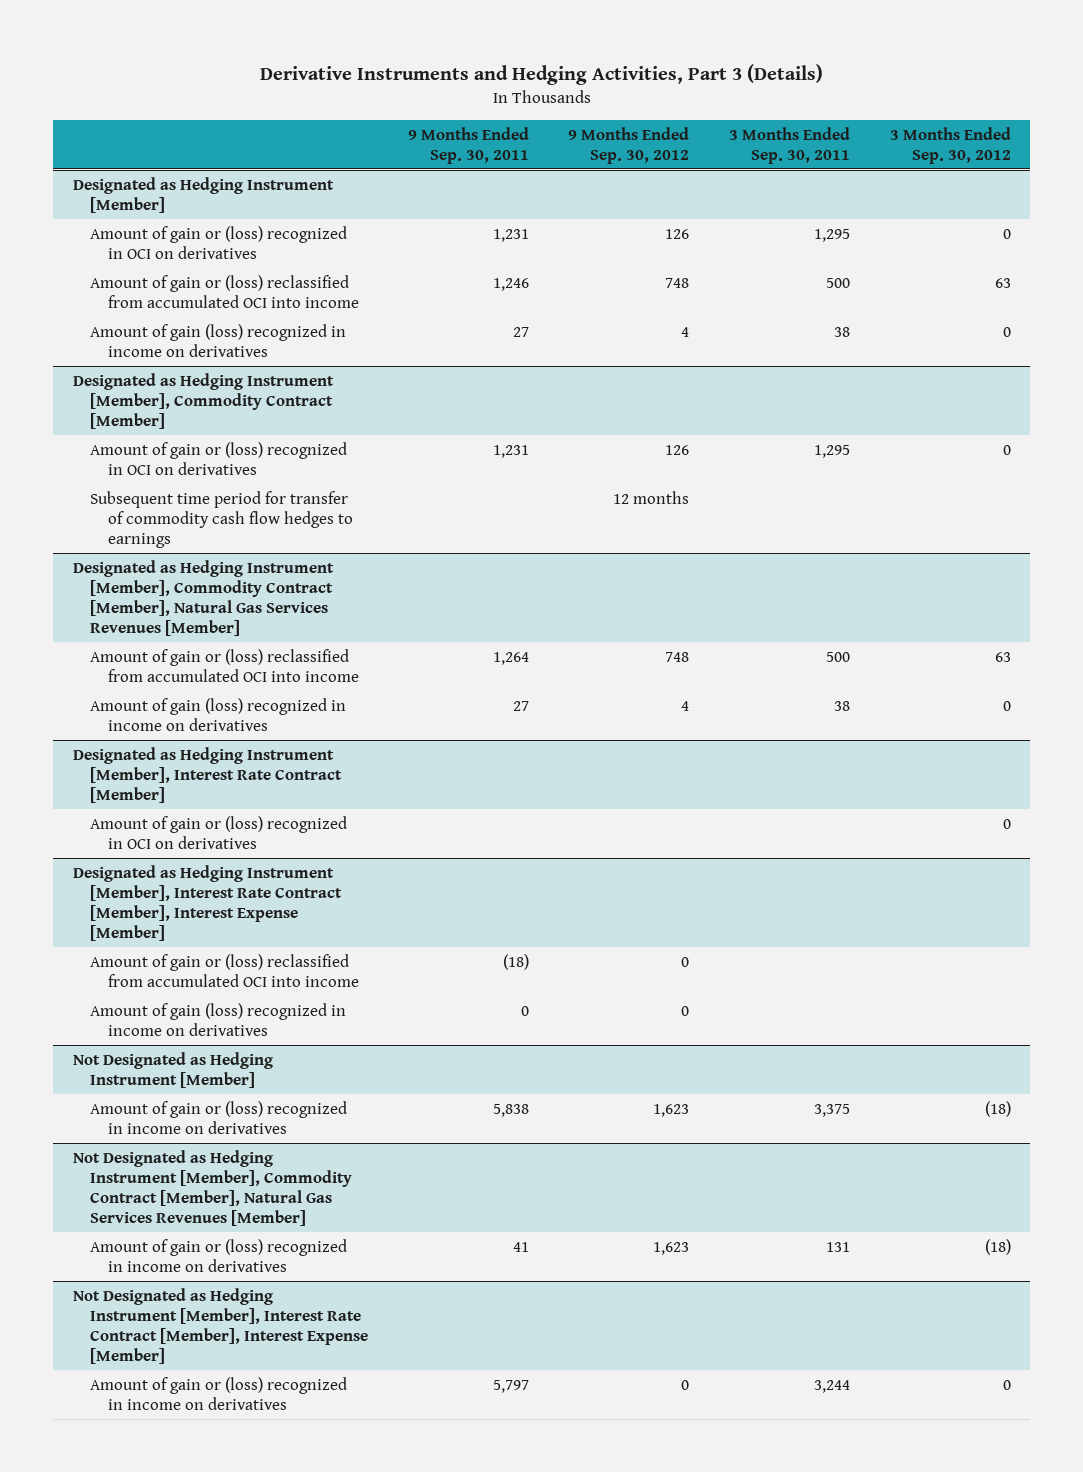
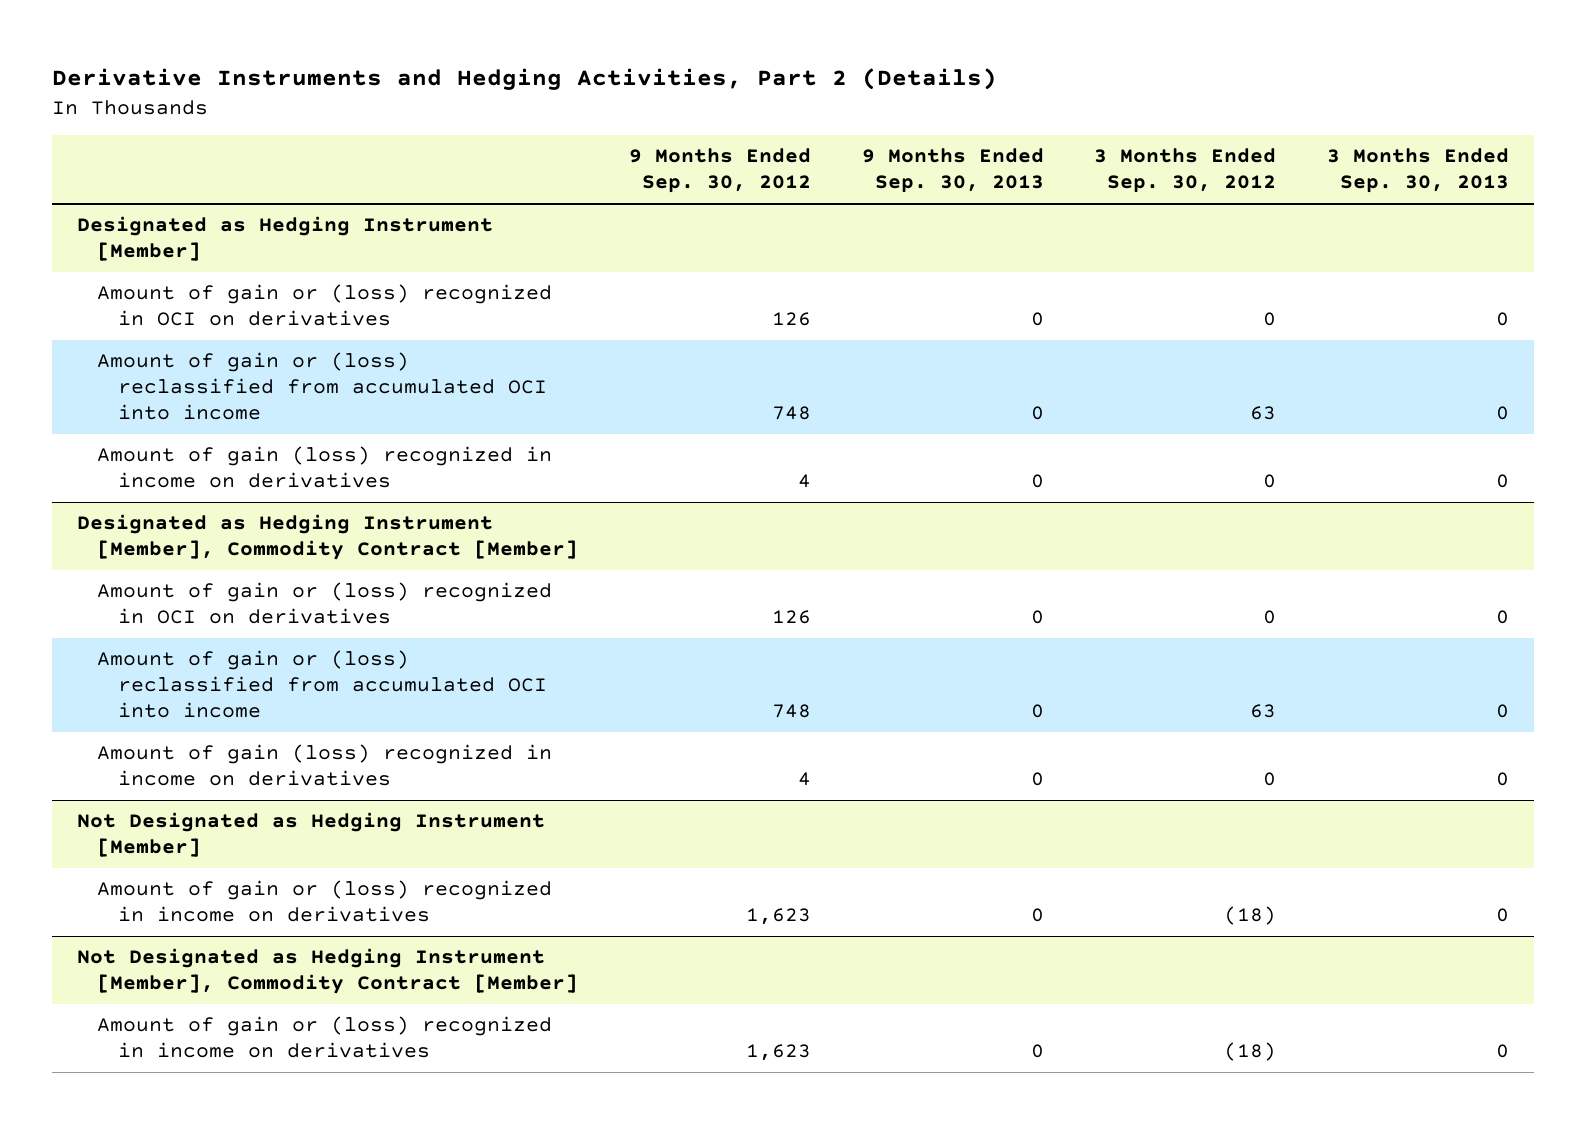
- Derivative Instruments and Hedging Activities, Part 3 (Details)
+ Derivative Instruments and Hedging Activities, Part 2 (Details)
- | 9 Months Ended Sep. 30, 2011 | 9 Months Ended Sep. 30, 2012 | 3 Months Ended Sep. 30, 2011 | 3 Months Ended Sep. 30, 2012
+ | 9 Months Ended Sep. 30, 2012 | 9 Months Ended Sep. 30, 2013 | 3 Months Ended Sep. 30, 2012 | 3 Months Ended Sep. 30, 2013
@ Designated as Hedging Instrument [Member], Commodity Contract [Member]
- Subsequent time period for transfer of commodity cash flow hedges to earnings | | 12 months | |
- Designated as Hedging Instrument [Member], Commodity Contract [Member], Natural Gas Services Revenues [Member]
- Designated as Hedging Instrument [Member], Interest Rate Contract [Member]
- Amount of gain or (loss) recognized in OCI on derivatives | | | | 0
- Designated as Hedging Instrument [Member], Interest Rate Contract [Member], Interest Expense [Member]
- Amount of gain or (loss) reclassified from accumulated OCI into income | (18) | 0 | |
- Amount of gain (loss) recognized in income on derivatives | 0 | 0 | |
- Not Designated as Hedging Instrument [Member], Commodity Contract [Member], Natural Gas Services Revenues [Member]
+ Not Designated as Hedging Instrument [Member], Commodity Contract [Member]
- Not Designated as Hedging Instrument [Member], Interest Rate Contract [Member], Interest Expense [Member]
- Amount of gain or (loss) recognized in income on derivatives | 5,797 | 0 | 3,244 | 0

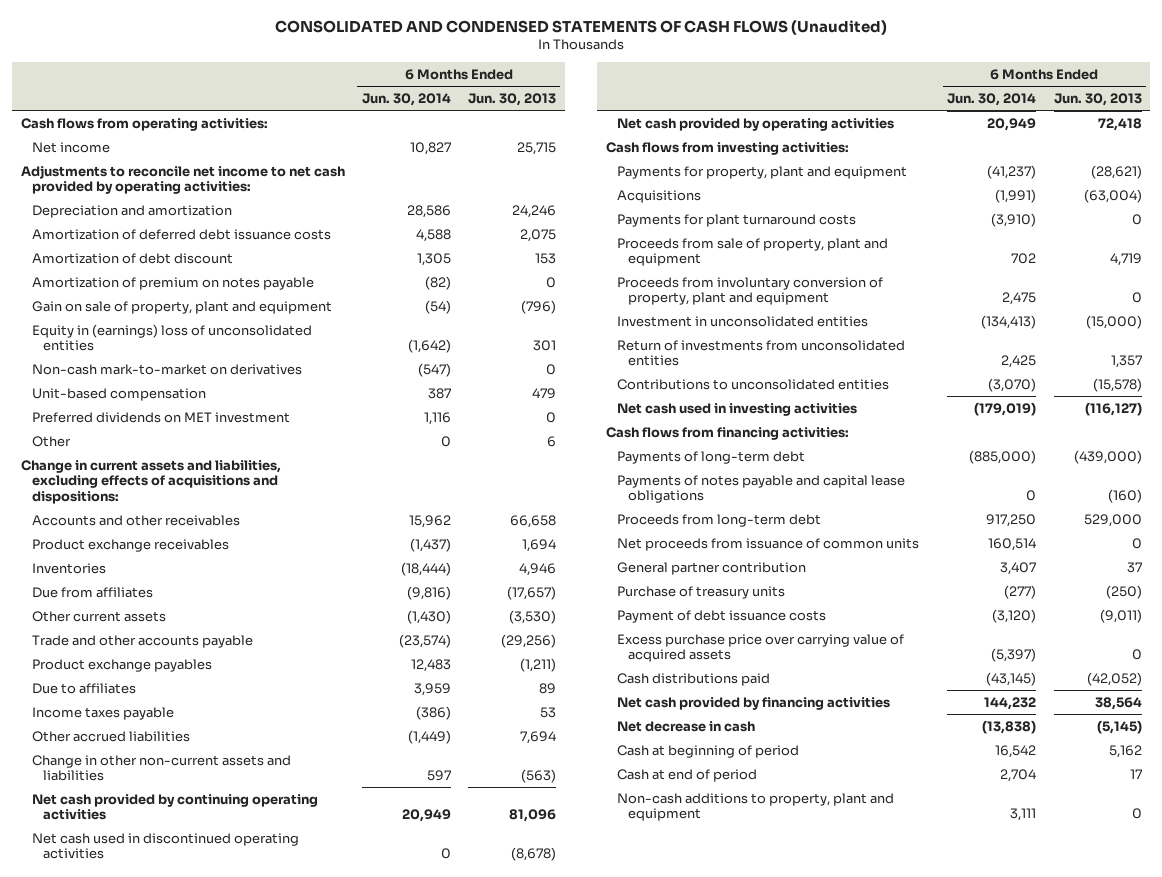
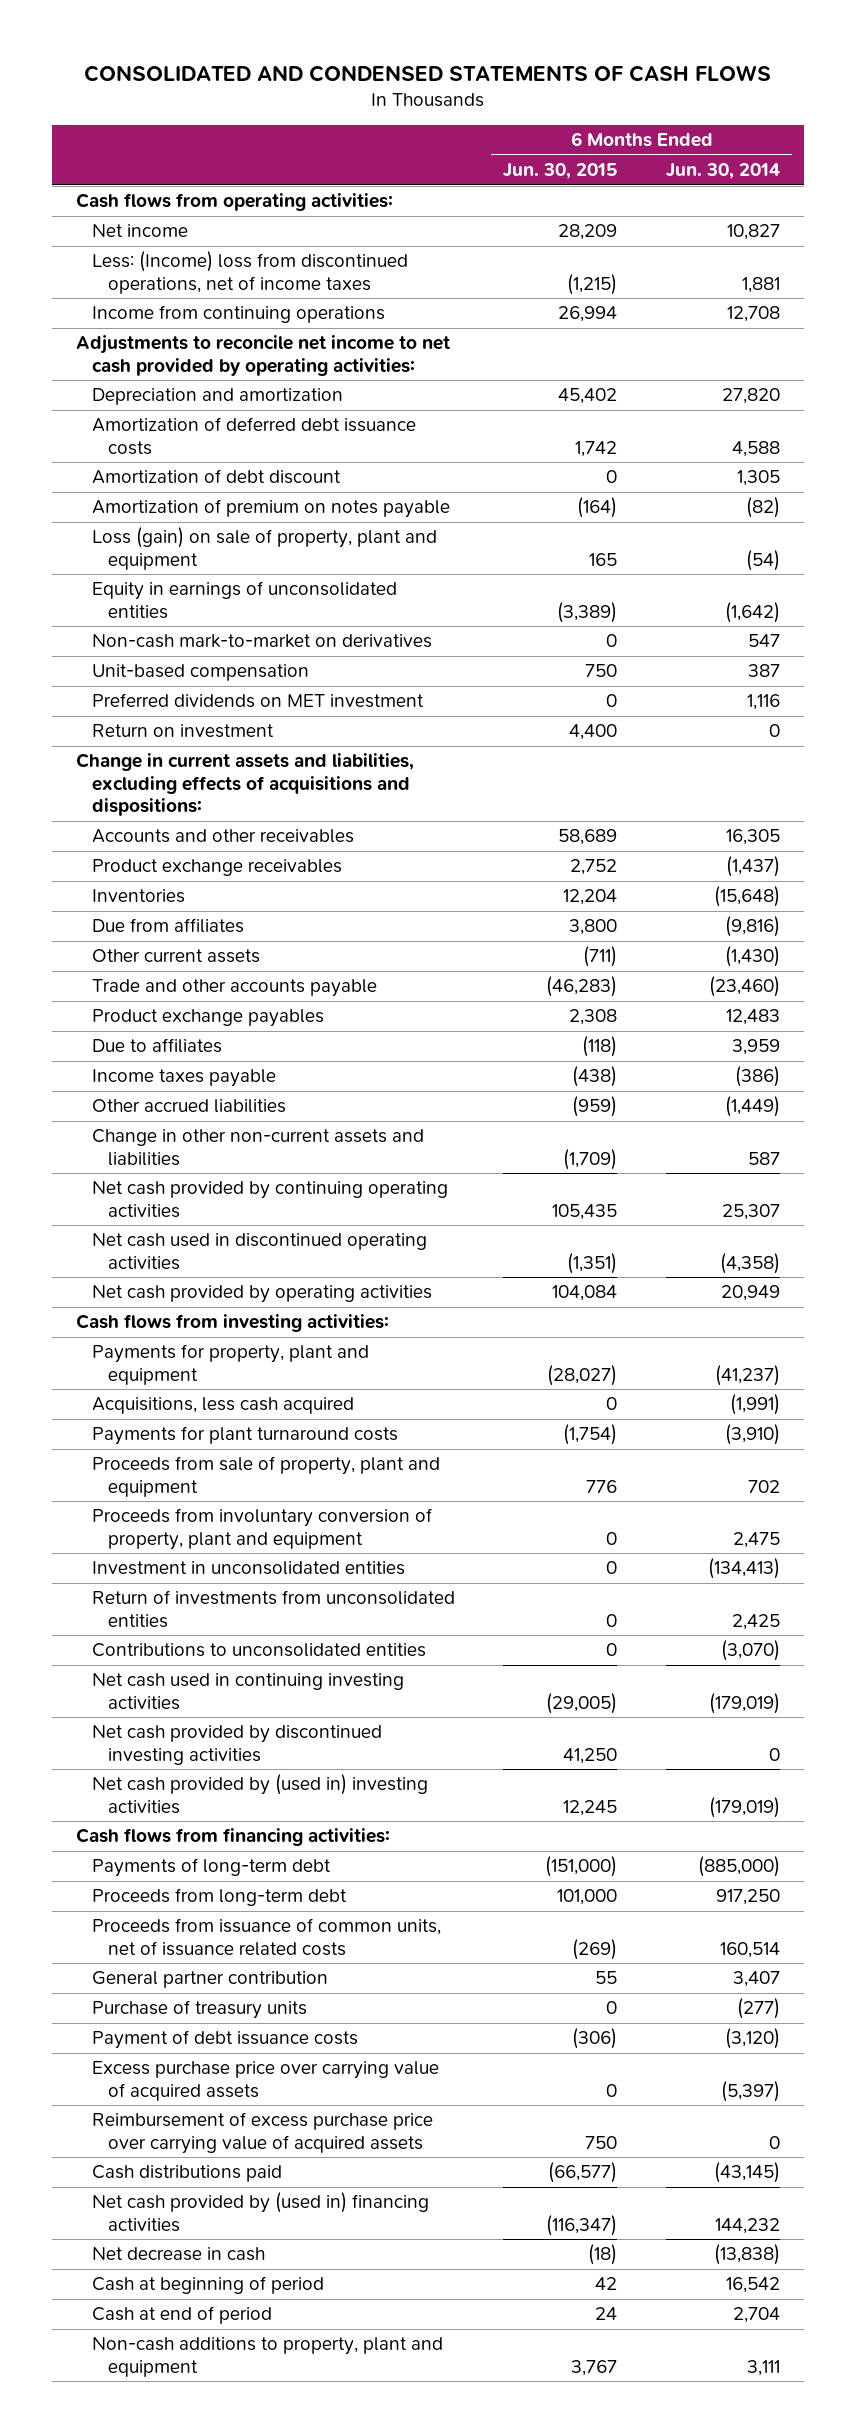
- CONSOLIDATED AND CONDENSED STATEMENTS OF CASH FLOWS (Unaudited)
+ CONSOLIDATED AND CONDENSED STATEMENTS OF CASH FLOWS
- | 6 Months Ended Jun. 30, 2014 | 6 Months Ended Jun. 30, 2013
+ | 6 Months Ended Jun. 30, 2015 | 6 Months Ended Jun. 30, 2014
+ Less: (Income) loss from discontinued operations, net of income taxes | (1,215) | 1,881
+ Income from continuing operations | 26,994 | 12,708
- Depreciation and amortization | 28,586 | 24,246
+ Depreciation and amortization | 45,402 | 27,820
- Gain on sale of property, plant and equipment | (54) | (796)
- Equity in (earnings) loss of unconsolidated entities | (1,642) | 301
- Non-cash mark-to-market on derivatives | (547) | 0
+ Loss (gain) on sale of property, plant and equipment | 165 | (54)
+ Equity in earnings of unconsolidated entities | (3,389) | (1,642)
+ Non-cash mark-to-market on derivatives | 0 | 547
- Other | 0 | 6
+ Return on investment | 4,400 | 0
- Accounts and other receivables | 15,962 | 66,658
+ Accounts and other receivables | 58,689 | 16,305
- Inventories | (18,444) | 4,946
+ Inventories | 12,204 | (15,648)
- Trade and other accounts payable | (23,574) | (29,256)
+ Trade and other accounts payable | (46,283) | (23,460)
- Change in other non-current assets and liabilities | 597 | (563)
- Net cash provided by continuing operating activities | 20,949 | 81,096
- Net cash used in discontinued operating activities | 0 | (8,678)
+ Change in other non-current assets and liabilities | (1,709) | 587
+ Net cash provided by continuing operating activities | 105,435 | 25,307
+ Net cash used in discontinued operating activities | (1,351) | (4,358)
- Acquisitions | (1,991) | (63,004)
+ Acquisitions, less cash acquired | 0 | (1,991)
- Net cash used in investing activities | (179,019) | (116,127)
+ Net cash used in continuing investing activities | (29,005) | (179,019)
+ Net cash provided by discontinued investing activities | 41,250 | 0
+ Net cash provided by (used in) investing activities | 12,245 | (179,019)
- Payments of notes payable and capital lease obligations | 0 | (160)
- Net proceeds from issuance of common units | 160,514 | 0
+ Proceeds from issuance of common units, net of issuance related costs | (269) | 160,514
+ Reimbursement of excess purchase price over carrying value of acquired assets | 750 | 0
- Net cash provided by financing activities | 144,232 | 38,564
+ Net cash provided by (used in) financing activities | (116,347) | 144,232

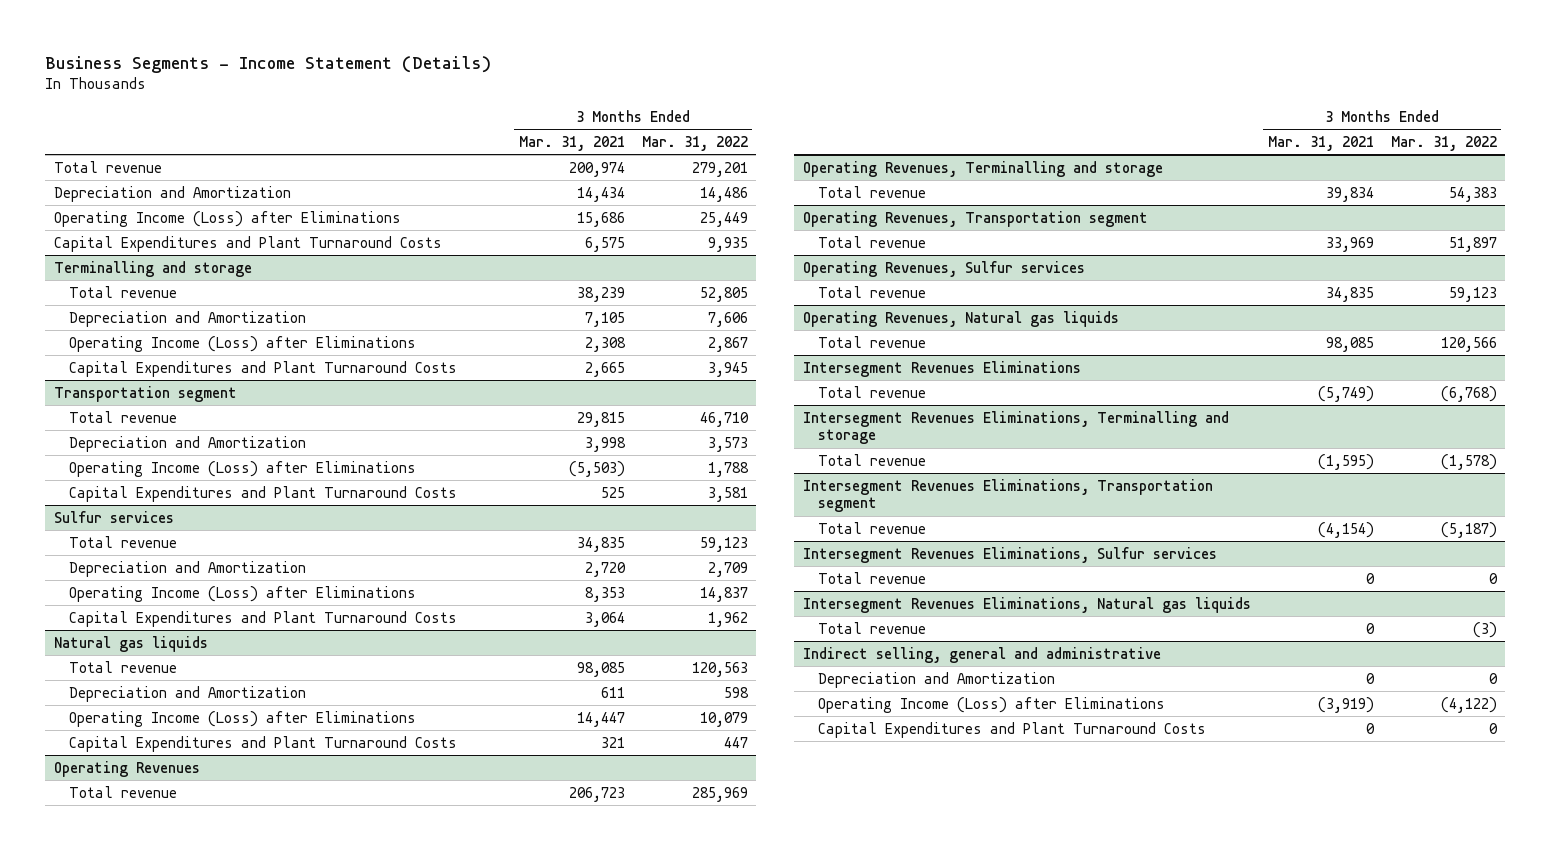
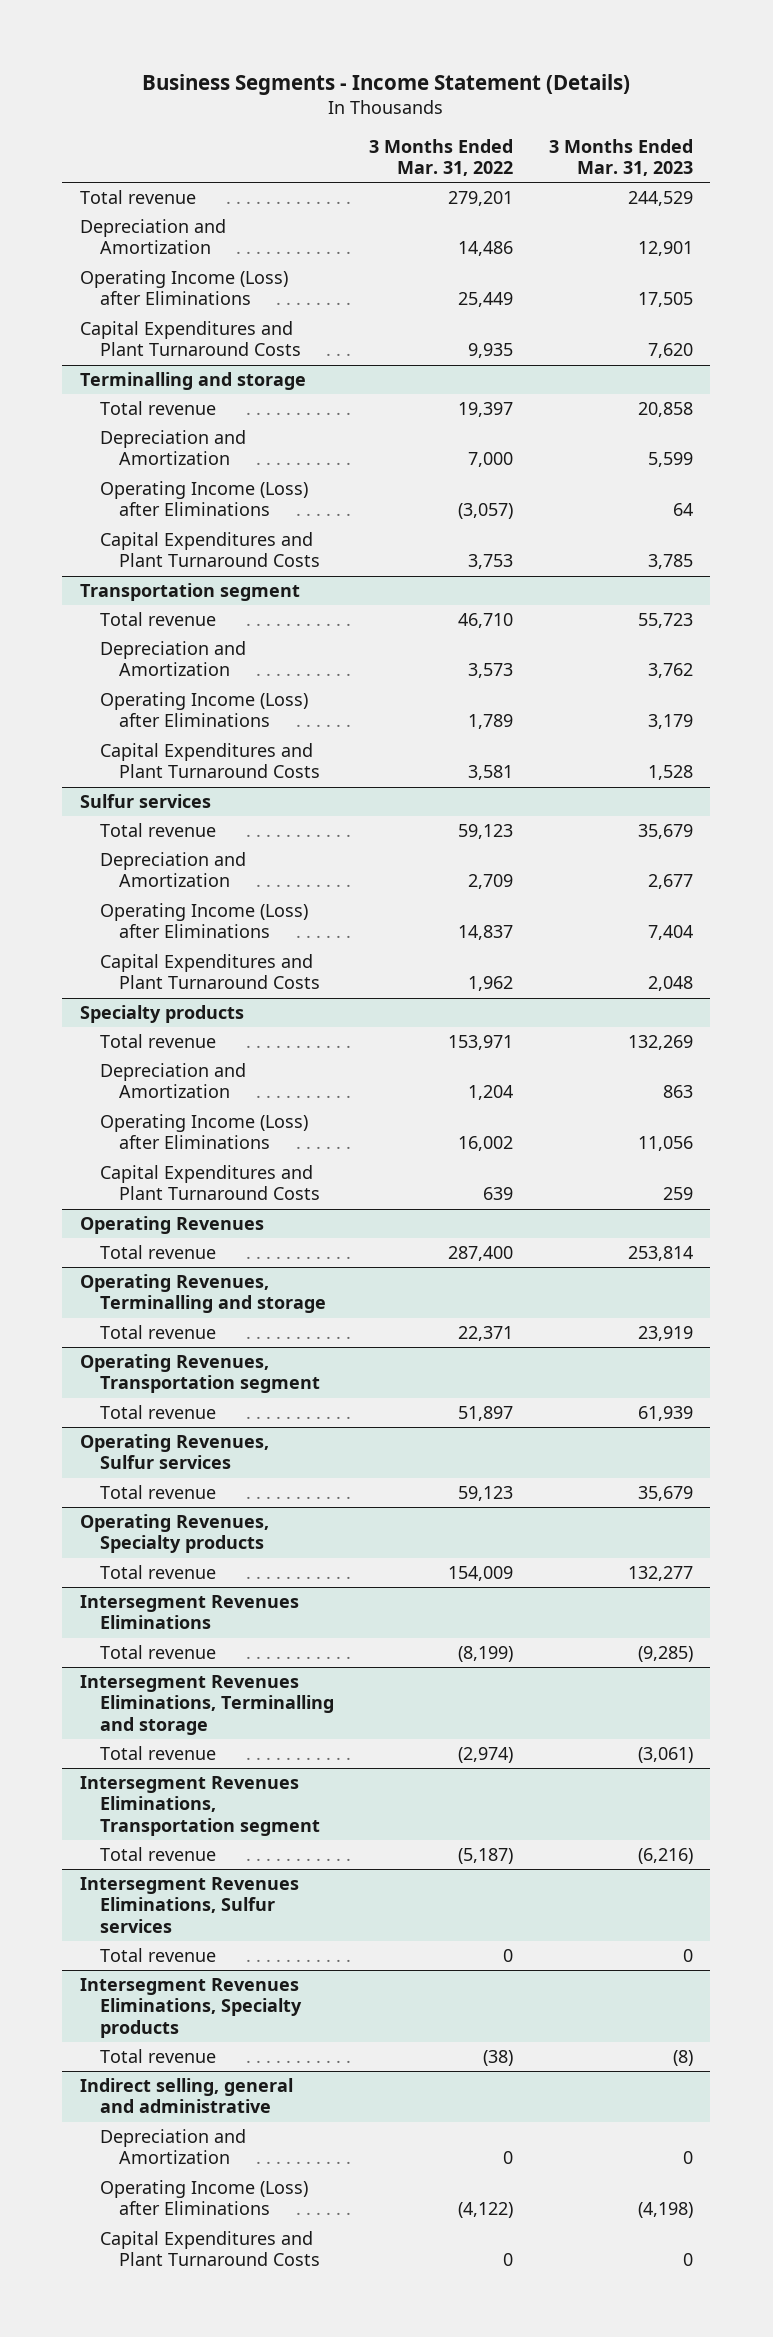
- | 3 Months Ended Mar. 31, 2021 | 3 Months Ended Mar. 31, 2022
+ | 3 Months Ended Mar. 31, 2022 | 3 Months Ended Mar. 31, 2023
@ Terminalling and storage
- Total revenue | 38,239 | 52,805
- Depreciation and Amortization | 7,105 | 7,606
- Operating Income (Loss) after Eliminations | 2,308 | 2,867
- Capital Expenditures and Plant Turnaround Costs | 2,665 | 3,945
+ Total revenue | 19,397 | 20,858
+ Depreciation and Amortization | 7,000 | 5,599
+ Operating Income (Loss) after Eliminations | (3,057) | 64
+ Capital Expenditures and Plant Turnaround Costs | 3,753 | 3,785
@ Transportation segment
- Operating Income (Loss) after Eliminations | (5,503) | 1,788
+ Operating Income (Loss) after Eliminations | 1,789 | 3,179
- Natural gas liquids
- Total revenue | 98,085 | 120,563
- Depreciation and Amortization | 611 | 598
- Operating Income (Loss) after Eliminations | 14,447 | 10,079
- Capital Expenditures and Plant Turnaround Costs | 321 | 447
+ Specialty products
+ Total revenue | 153,971 | 132,269
+ Depreciation and Amortization | 1,204 | 863
+ Operating Income (Loss) after Eliminations | 16,002 | 11,056
+ Capital Expenditures and Plant Turnaround Costs | 639 | 259
@ Operating Revenues
- Total revenue | 206,723 | 285,969
+ Total revenue | 287,400 | 253,814
@ Operating Revenues, Terminalling and storage
- Total revenue | 39,834 | 54,383
+ Total revenue | 22,371 | 23,919
- Operating Revenues, Natural gas liquids
- Total revenue | 98,085 | 120,566
+ Operating Revenues, Specialty products
+ Total revenue | 154,009 | 132,277
@ Intersegment Revenues Eliminations
- Total revenue | (5,749) | (6,768)
+ Total revenue | (8,199) | (9,285)
@ Intersegment Revenues Eliminations, Terminalling and storage
- Total revenue | (1,595) | (1,578)
+ Total revenue | (2,974) | (3,061)
- Intersegment Revenues Eliminations, Natural gas liquids
- Total revenue | 0 | (3)
+ Intersegment Revenues Eliminations, Specialty products
+ Total revenue | (38) | (8)

